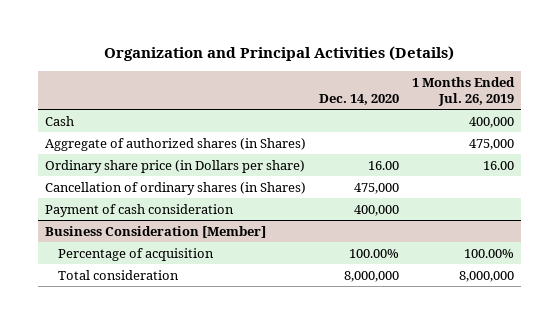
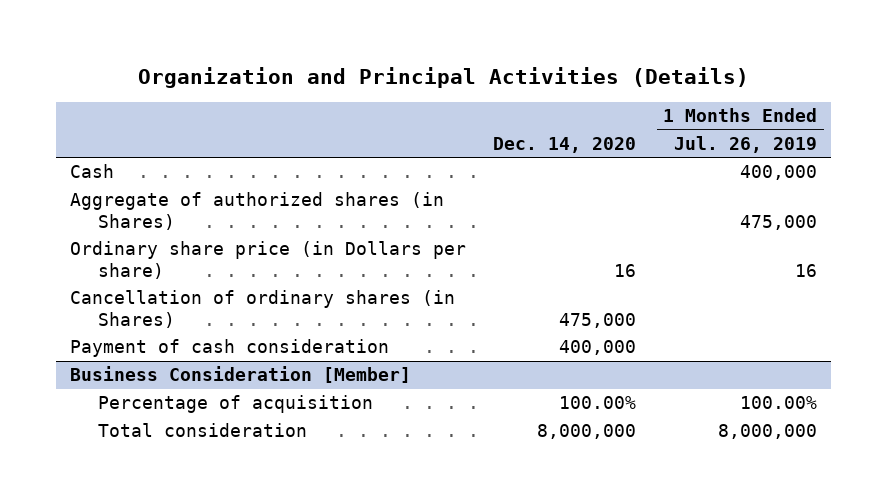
- Ordinary share price (in Dollars per share) | 16.00 | 16.00
+ Ordinary share price (in Dollars per share) | 16 | 16

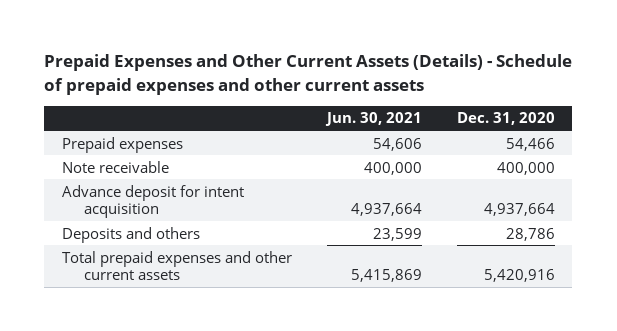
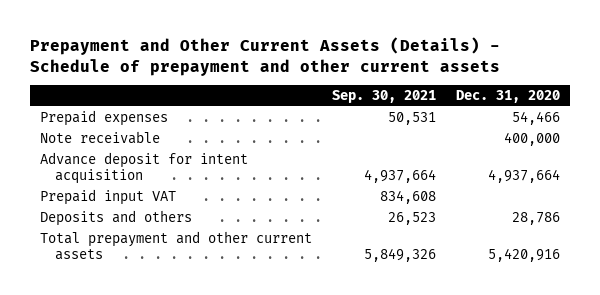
- Prepaid Expenses and Other Current Assets (Details) - Schedule of prepaid expenses and other current assets
+ Prepayment and Other Current Assets (Details) - Schedule of prepayment and other current assets
- | Jun. 30, 2021 | Dec. 31, 2020
+ | Sep. 30, 2021 | Dec. 31, 2020
+ Prepaid input VAT | 834,608 |
- Total prepaid expenses and other current assets | 5,415,869 | 5,420,916
+ Total prepayment and other current assets | 5,849,326 | 5,420,916

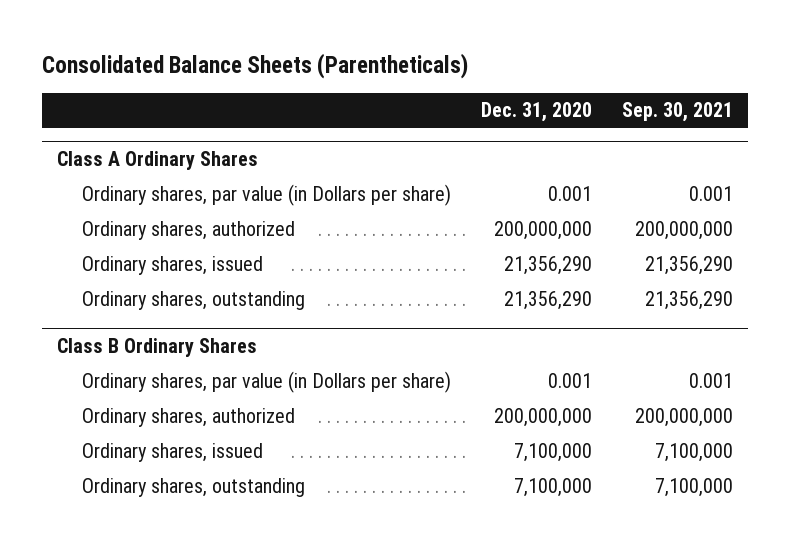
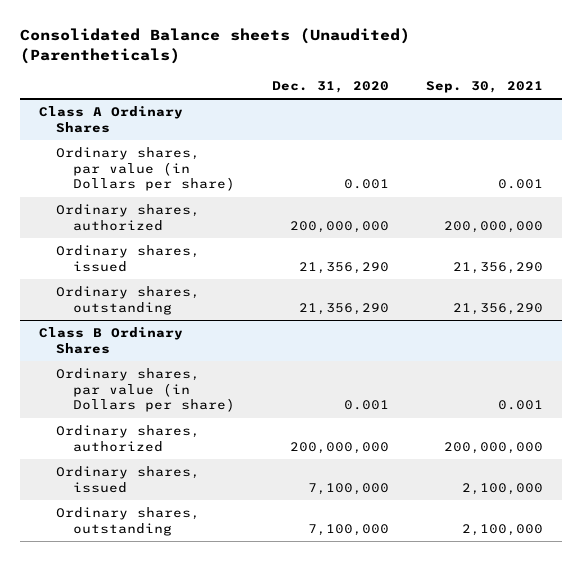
- Consolidated Balance Sheets (Parentheticals)
+ Consolidated Balance sheets (Unaudited) (Parentheticals)
@ Class B Ordinary Shares
- Ordinary shares, issued | 7,100,000 | 7,100,000
- Ordinary shares, outstanding | 7,100,000 | 7,100,000
+ Ordinary shares, issued | 7,100,000 | 2,100,000
+ Ordinary shares, outstanding | 7,100,000 | 2,100,000

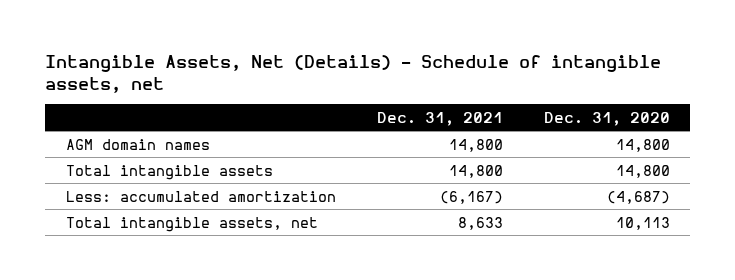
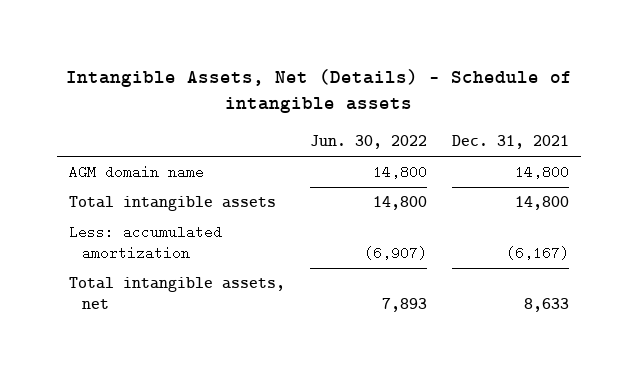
- Intangible Assets, Net (Details) - Schedule of intangible assets, net
+ Intangible Assets, Net (Details) - Schedule of intangible assets
- | Dec. 31, 2021 | Dec. 31, 2020
+ | Jun. 30, 2022 | Dec. 31, 2021
- AGM domain names | 14,800 | 14,800
+ AGM domain name | 14,800 | 14,800

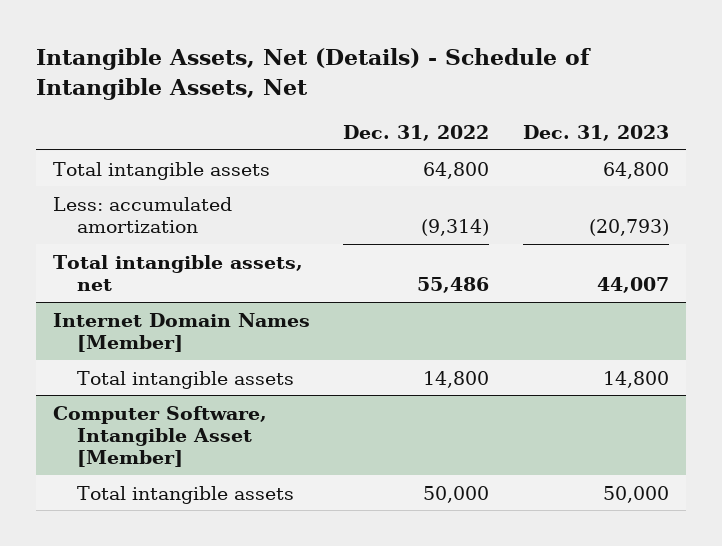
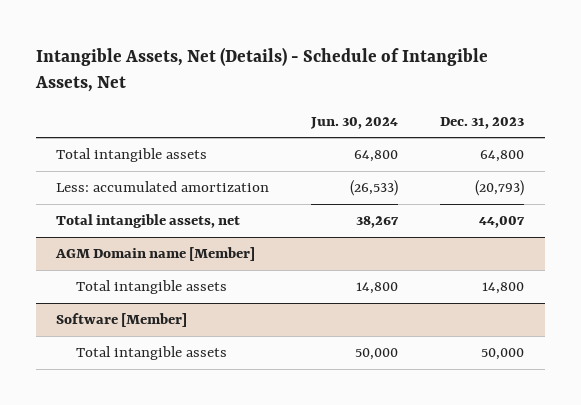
- | Dec. 31, 2022 | Dec. 31, 2023
+ | Jun. 30, 2024 | Dec. 31, 2023
- Internet Domain Names [Member]
+ AGM Domain name [Member]
- Computer Software, Intangible Asset [Member]
+ Software [Member]

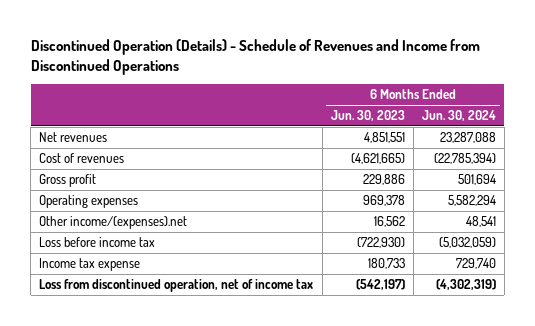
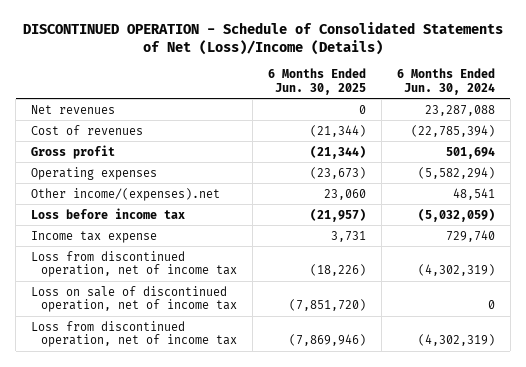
- Discontinued Operation (Details) - Schedule of Revenues and Income from Discontinued Operations
+ DISCONTINUED OPERATION - Schedule of Consolidated Statements of Net (Loss)/Income (Details)
- | 6 Months Ended Jun. 30, 2023 | 6 Months Ended Jun. 30, 2024
+ | 6 Months Ended Jun. 30, 2025 | 6 Months Ended Jun. 30, 2024
- Operating expenses | 969,378 | 5,582,294
+ Operating expenses | (23,673) | (5,582,294)
+ Loss on sale of discontinued operation, net of income tax | (7,851,720) | 0
+ Loss from discontinued operation, net of income tax | (7,869,946) | (4,302,319)

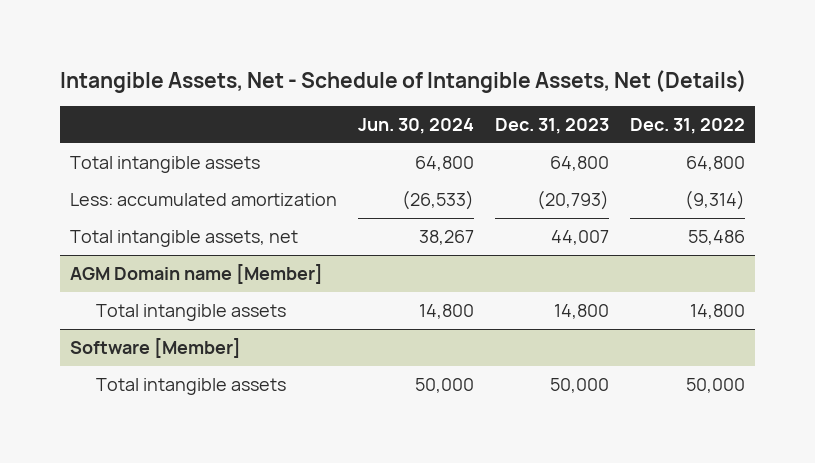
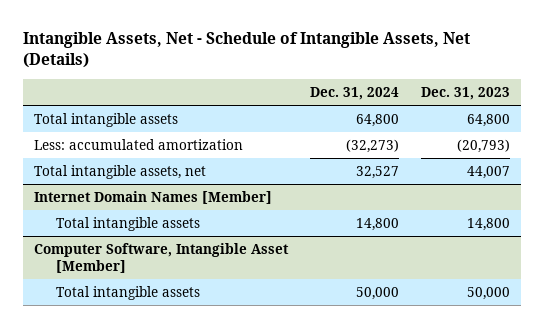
- | Jun. 30, 2024 | Dec. 31, 2023 | Dec. 31, 2022
+ | Dec. 31, 2024 | Dec. 31, 2023
- AGM Domain name [Member]
+ Internet Domain Names [Member]
- Software [Member]
+ Computer Software, Intangible Asset [Member]

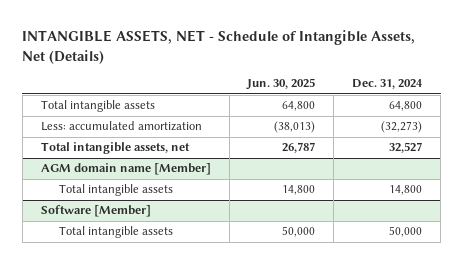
- Intangible Assets, Net - Schedule of Intangible Assets, Net (Details)
+ INTANGIBLE ASSETS, NET - Schedule of Intangible Assets, Net (Details)
- | Dec. 31, 2024 | Dec. 31, 2023
+ | Jun. 30, 2025 | Dec. 31, 2024
- Internet Domain Names [Member]
+ AGM domain name [Member]
- Computer Software, Intangible Asset [Member]
+ Software [Member]

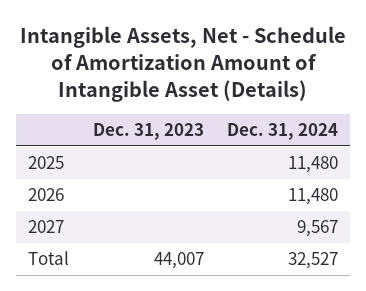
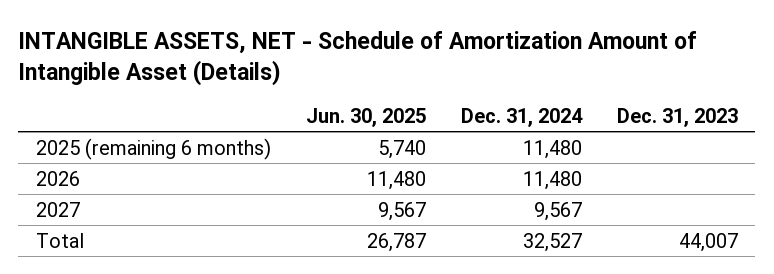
- Intangible Assets, Net - Schedule of Amortization Amount of Intangible Asset (Details)
+ INTANGIBLE ASSETS, NET - Schedule of Amortization Amount of Intangible Asset (Details)
- | Dec. 31, 2023 | Dec. 31, 2024
+ | Jun. 30, 2025 | Dec. 31, 2024 | Dec. 31, 2023
- 2025 | | 11,480
+ 2025 (remaining 6 months) | 5,740 | 11,480 |

